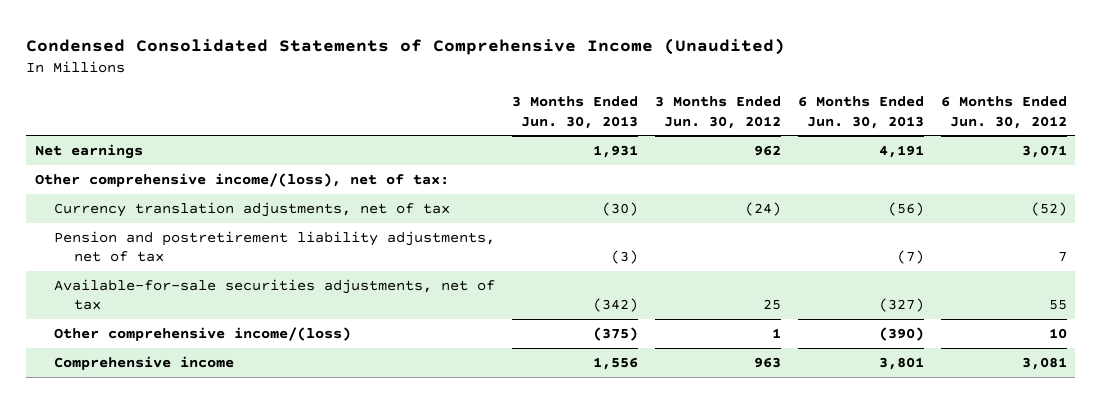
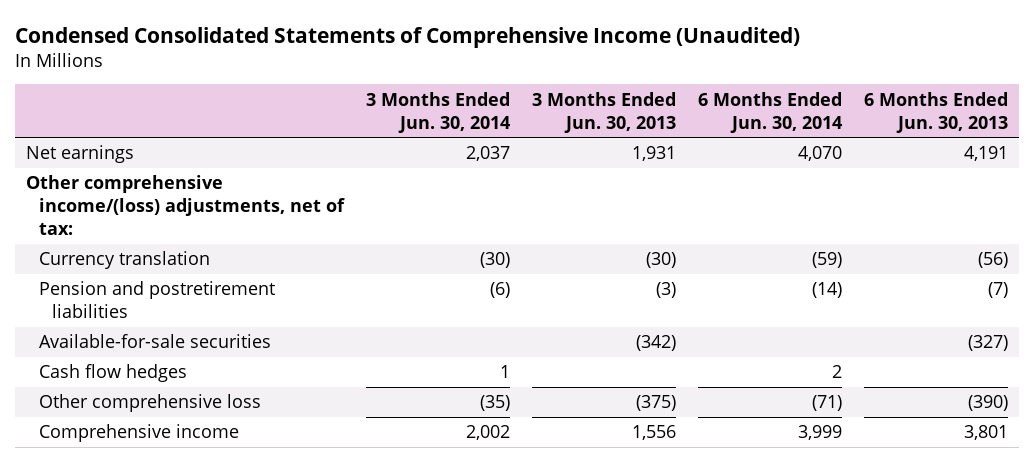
- | 3 Months Ended Jun. 30, 2013 | 3 Months Ended Jun. 30, 2012 | 6 Months Ended Jun. 30, 2013 | 6 Months Ended Jun. 30, 2012
+ | 3 Months Ended Jun. 30, 2014 | 3 Months Ended Jun. 30, 2013 | 6 Months Ended Jun. 30, 2014 | 6 Months Ended Jun. 30, 2013
- Other comprehensive income/(loss), net of tax:
- Currency translation adjustments, net of tax | (30) | (24) | (56) | (52)
- Pension and postretirement liability adjustments, net of tax | (3) | | (7) | 7
- Available-for-sale securities adjustments, net of tax | (342) | 25 | (327) | 55
- Other comprehensive income/(loss) | (375) | 1 | (390) | 10
+ Other comprehensive income/(loss) adjustments, net of tax:
+ Currency translation | (30) | (30) | (59) | (56)
+ Pension and postretirement liabilities | (6) | (3) | (14) | (7)
+ Available-for-sale securities | | (342) | | (327)
+ Cash flow hedges | 1 | | 2 |
+ Other comprehensive loss | (35) | (375) | (71) | (390)

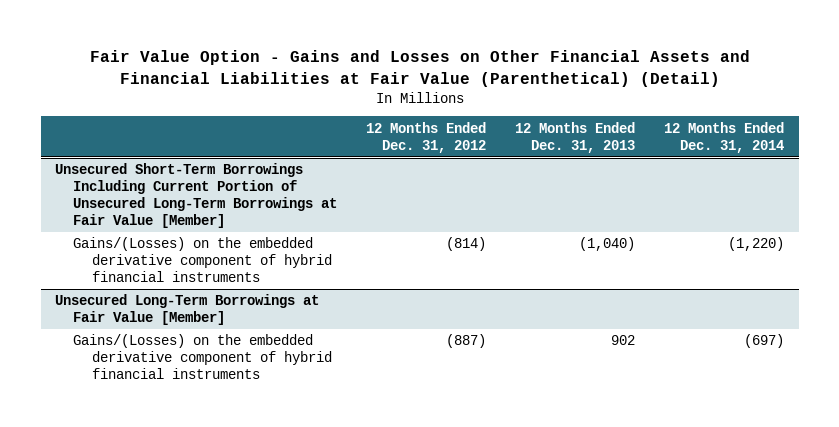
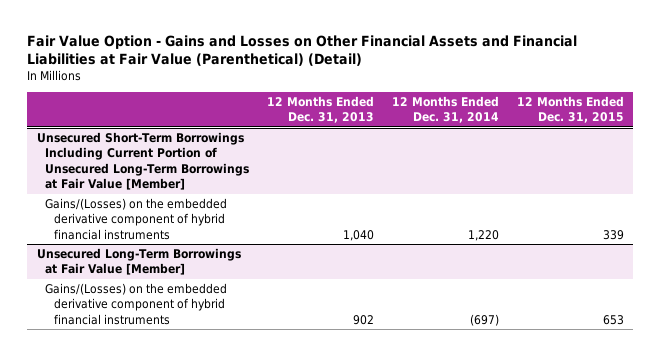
- | 12 Months Ended Dec. 31, 2012 | 12 Months Ended Dec. 31, 2013 | 12 Months Ended Dec. 31, 2014
+ | 12 Months Ended Dec. 31, 2013 | 12 Months Ended Dec. 31, 2014 | 12 Months Ended Dec. 31, 2015
@ Unsecured Short-Term Borrowings Including Current Portion of Unsecured Long-Term Borrowings at Fair Value [Member]
- Gains/(Losses) on the embedded derivative component of hybrid financial instruments | (814) | (1,040) | (1,220)
+ Gains/(Losses) on the embedded derivative component of hybrid financial instruments | 1,040 | 1,220 | 339

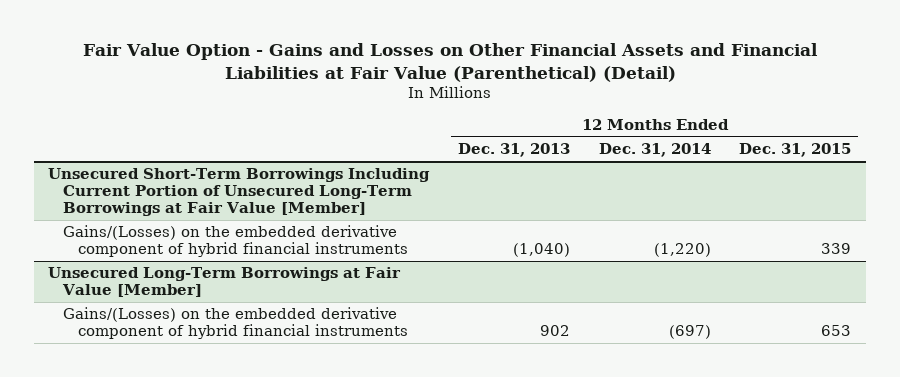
@ Unsecured Short-Term Borrowings Including Current Portion of Unsecured Long-Term Borrowings at Fair Value [Member]
- Gains/(Losses) on the embedded derivative component of hybrid financial instruments | 1,040 | 1,220 | 339
+ Gains/(Losses) on the embedded derivative component of hybrid financial instruments | (1,040) | (1,220) | 339

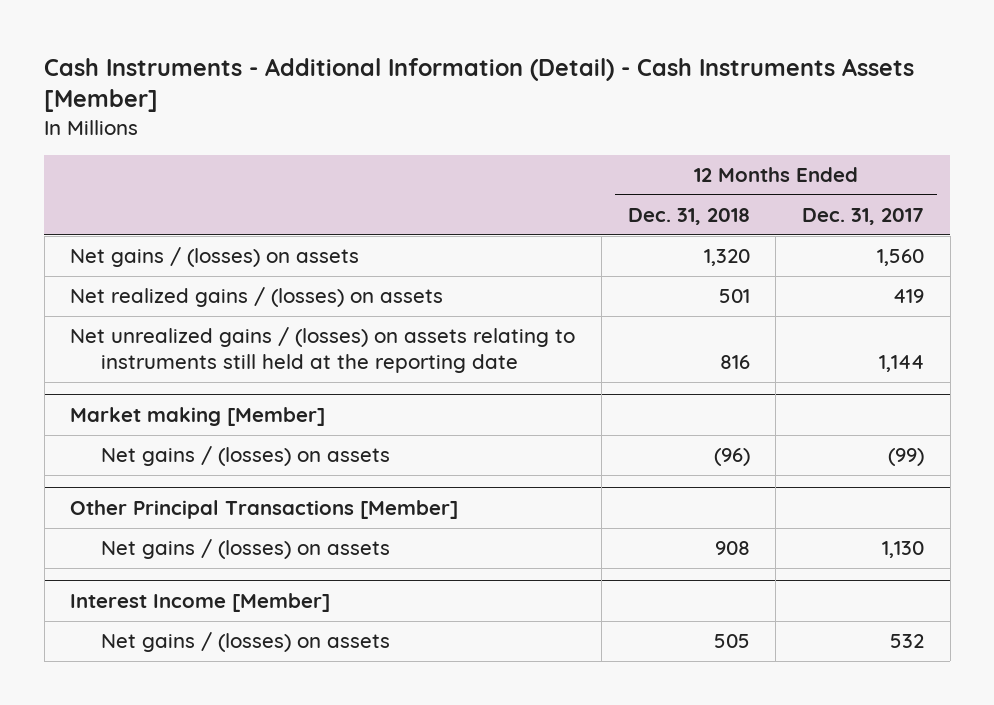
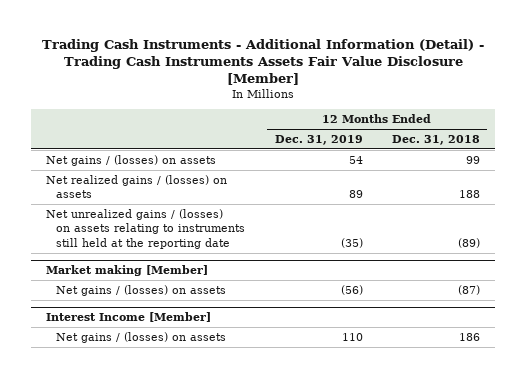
- Cash Instruments - Additional Information (Detail) - Cash Instruments Assets [Member]
+ Trading Cash Instruments - Additional Information (Detail) - Trading Cash Instruments Assets Fair Value Disclosure [Member]
- | 12 Months Ended Dec. 31, 2018 | 12 Months Ended Dec. 31, 2017
+ | 12 Months Ended Dec. 31, 2019 | 12 Months Ended Dec. 31, 2018
- Net gains / (losses) on assets | 1,320 | 1,560
- Net realized gains / (losses) on assets | 501 | 419
- Net unrealized gains / (losses) on assets relating to instruments still held at the reporting date | 816 | 1,144
+ Net gains / (losses) on assets | 54 | 99
+ Net realized gains / (losses) on assets | 89 | 188
+ Net unrealized gains / (losses) on assets relating to instruments still held at the reporting date | (35) | (89)
@ Market making [Member]
- Net gains / (losses) on assets | (96) | (99)
- Other Principal Transactions [Member]
- Net gains / (losses) on assets | 908 | 1,130
@ Market making [Member]
+ Net gains / (losses) on assets | (56) | (87)
@ Interest Income [Member]
- Net gains / (losses) on assets | 505 | 532
+ Net gains / (losses) on assets | 110 | 186

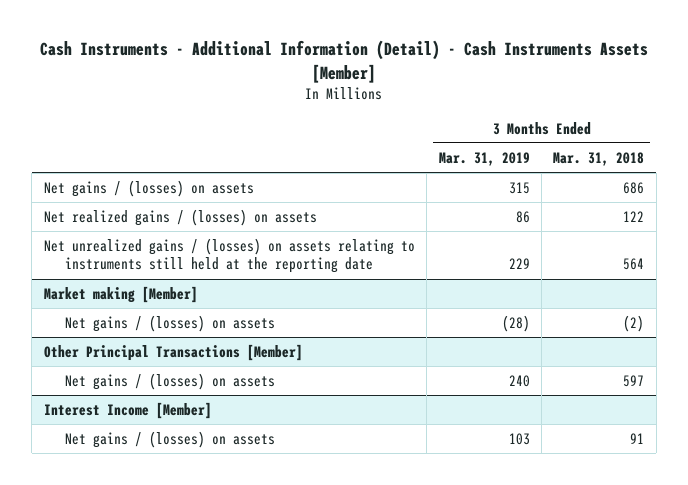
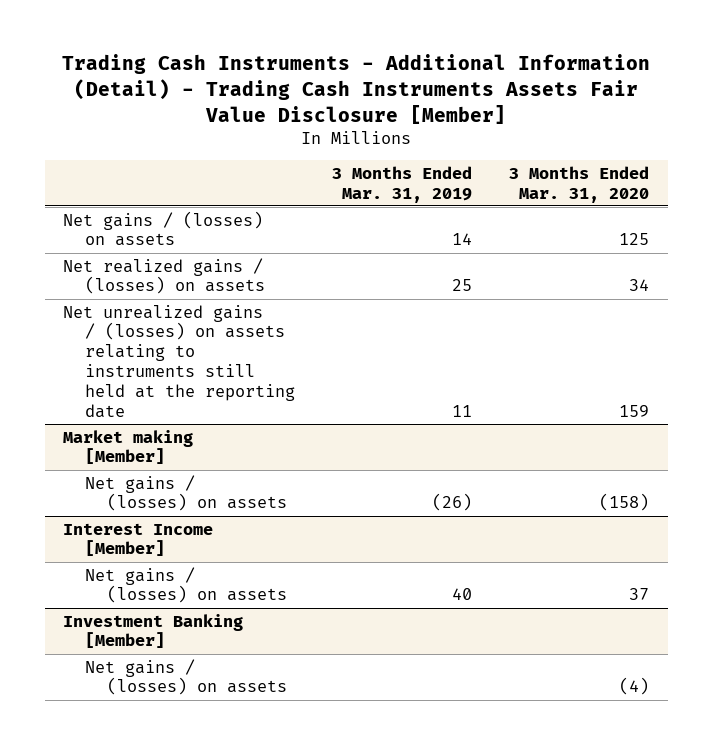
- Cash Instruments - Additional Information (Detail) - Cash Instruments Assets [Member]
+ Trading Cash Instruments - Additional Information (Detail) - Trading Cash Instruments Assets Fair Value Disclosure [Member]
- | 3 Months Ended Mar. 31, 2019 | 3 Months Ended Mar. 31, 2018
+ | 3 Months Ended Mar. 31, 2019 | 3 Months Ended Mar. 31, 2020
- Net gains / (losses) on assets | 315 | 686
- Net realized gains / (losses) on assets | 86 | 122
- Net unrealized gains / (losses) on assets relating to instruments still held at the reporting date | 229 | 564
+ Net gains / (losses) on assets | 14 | 125
+ Net realized gains / (losses) on assets | 25 | 34
+ Net unrealized gains / (losses) on assets relating to instruments still held at the reporting date | 11 | 159
@ Market making [Member]
- Net gains / (losses) on assets | (28) | (2)
- Other Principal Transactions [Member]
- Net gains / (losses) on assets | 240 | 597
@ Market making [Member]
+ Net gains / (losses) on assets | (26) | (158)
@ Interest Income [Member]
- Net gains / (losses) on assets | 103 | 91
+ Net gains / (losses) on assets | 40 | 37
+ Investment Banking [Member]
+ Net gains / (losses) on assets | | (4)

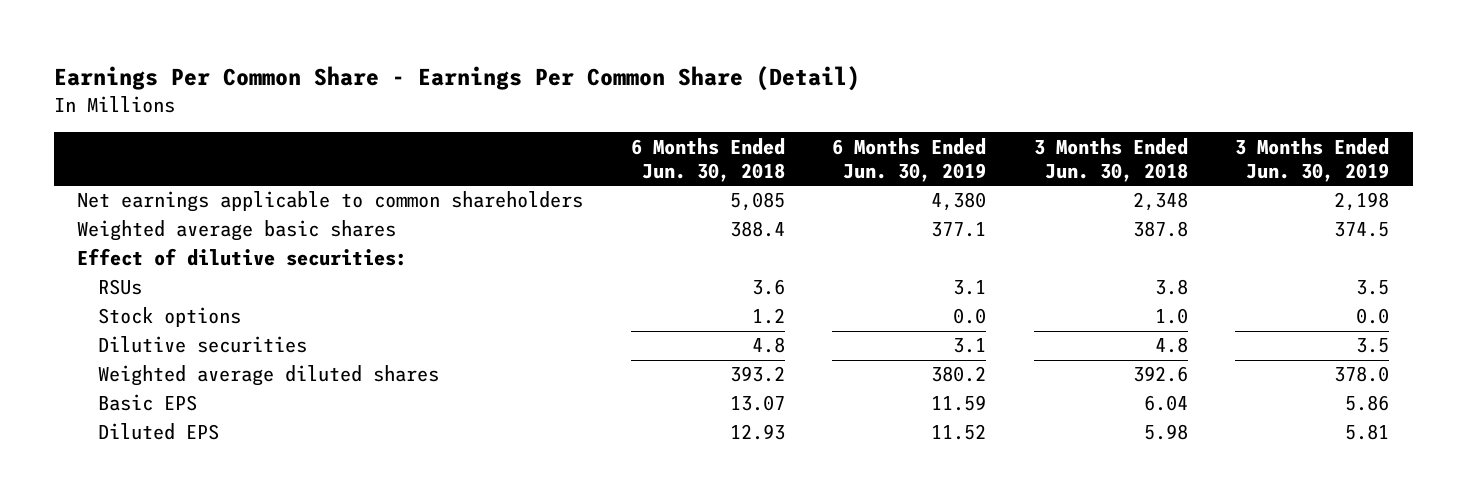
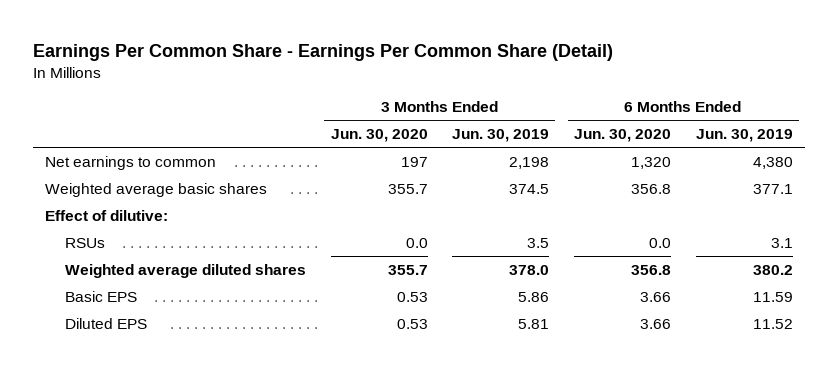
- | 6 Months Ended Jun. 30, 2018 | 6 Months Ended Jun. 30, 2019 | 3 Months Ended Jun. 30, 2018 | 3 Months Ended Jun. 30, 2019
+ | 3 Months Ended Jun. 30, 2020 | 3 Months Ended Jun. 30, 2019 | 6 Months Ended Jun. 30, 2020 | 6 Months Ended Jun. 30, 2019
- Net earnings applicable to common shareholders | 5,085 | 4,380 | 2,348 | 2,198
+ Net earnings to common | 197 | 2,198 | 1,320 | 4,380
- Effect of dilutive securities:
+ Effect of dilutive:
- Stock options | 1.2 | 0.0 | 1.0 | 0.0
- Dilutive securities | 4.8 | 3.1 | 4.8 | 3.5

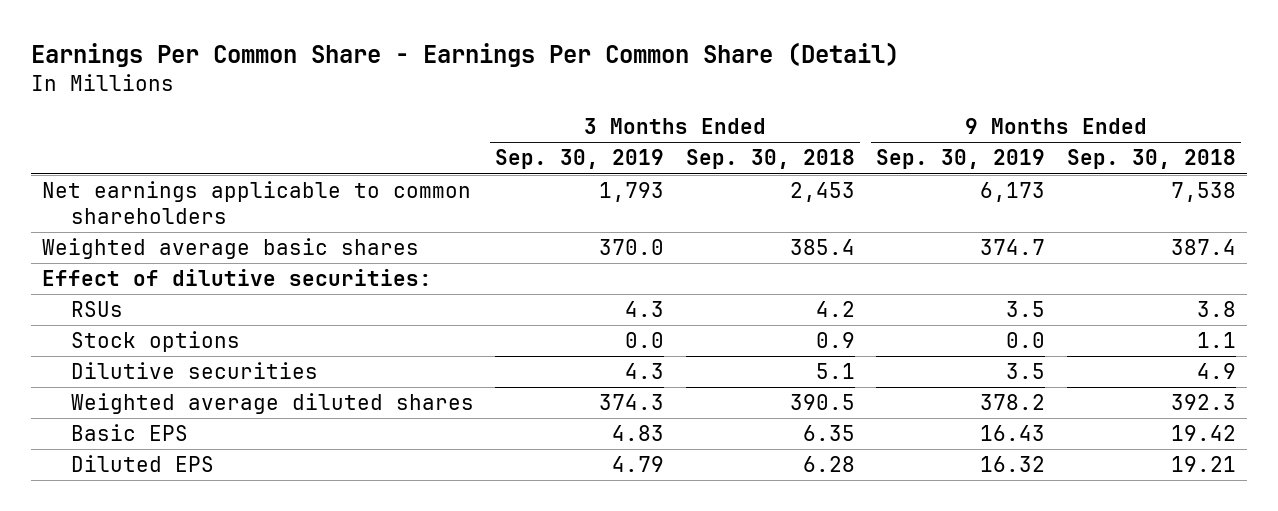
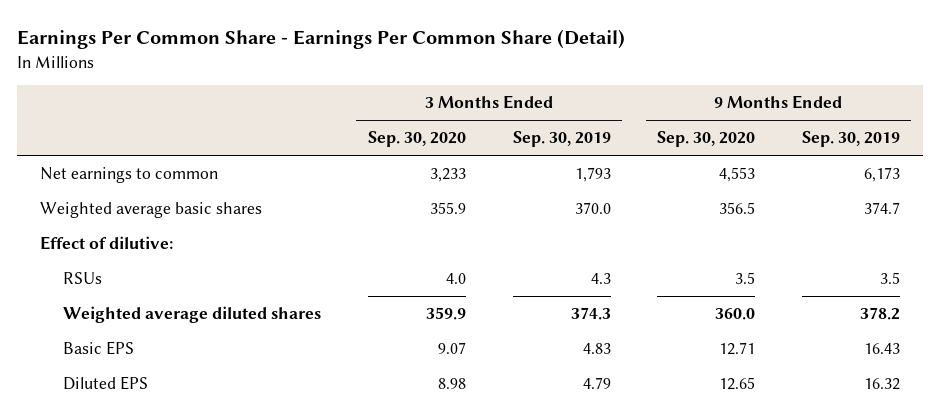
- | 3 Months Ended Sep. 30, 2019 | 3 Months Ended Sep. 30, 2018 | 9 Months Ended Sep. 30, 2019 | 9 Months Ended Sep. 30, 2018
+ | 3 Months Ended Sep. 30, 2020 | 3 Months Ended Sep. 30, 2019 | 9 Months Ended Sep. 30, 2020 | 9 Months Ended Sep. 30, 2019
- Net earnings applicable to common shareholders | 1,793 | 2,453 | 6,173 | 7,538
+ Net earnings to common | 3,233 | 1,793 | 4,553 | 6,173
- Effect of dilutive securities:
+ Effect of dilutive:
- Stock options | 0.0 | 0.9 | 0.0 | 1.1
- Dilutive securities | 4.3 | 5.1 | 3.5 | 4.9

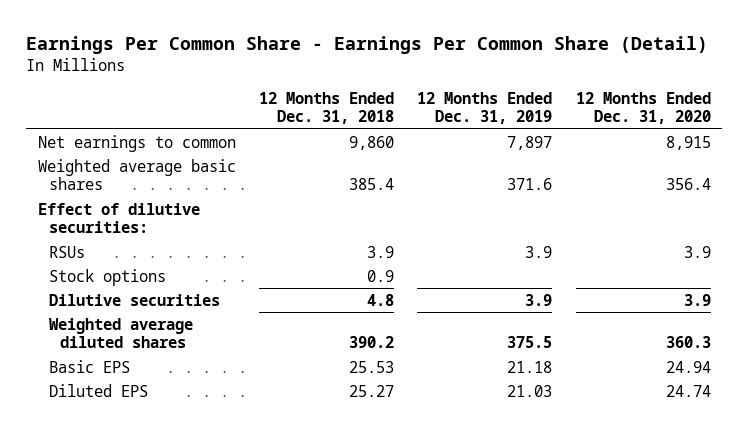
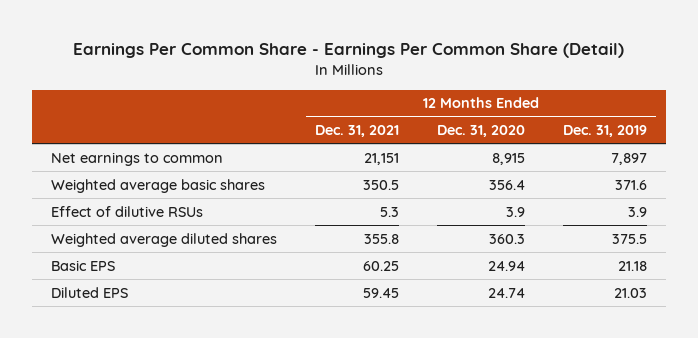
- | 12 Months Ended Dec. 31, 2018 | 12 Months Ended Dec. 31, 2019 | 12 Months Ended Dec. 31, 2020
+ | 12 Months Ended Dec. 31, 2021 | 12 Months Ended Dec. 31, 2020 | 12 Months Ended Dec. 31, 2019
- Effect of dilutive securities:
- RSUs | 3.9 | 3.9 | 3.9
- Stock options | 0.9 | |
- Dilutive securities | 4.8 | 3.9 | 3.9
+ Effect of dilutive RSUs | 5.3 | 3.9 | 3.9

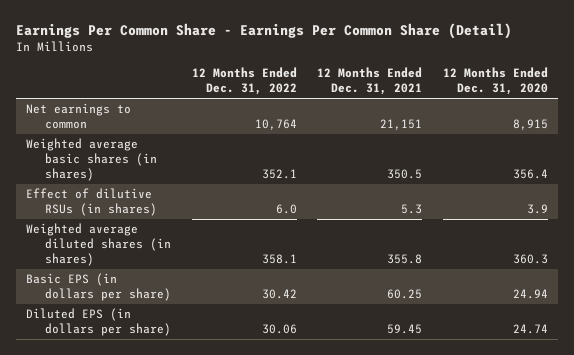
- | 12 Months Ended Dec. 31, 2021 | 12 Months Ended Dec. 31, 2020 | 12 Months Ended Dec. 31, 2019
+ | 12 Months Ended Dec. 31, 2022 | 12 Months Ended Dec. 31, 2021 | 12 Months Ended Dec. 31, 2020
- Weighted average basic shares | 350.5 | 356.4 | 371.6
- Effect of dilutive RSUs | 5.3 | 3.9 | 3.9
- Weighted average diluted shares | 355.8 | 360.3 | 375.5
- Basic EPS | 60.25 | 24.94 | 21.18
- Diluted EPS | 59.45 | 24.74 | 21.03
+ Weighted average basic shares (in shares) | 352.1 | 350.5 | 356.4
+ Effect of dilutive RSUs (in shares) | 6.0 | 5.3 | 3.9
+ Weighted average diluted shares (in shares) | 358.1 | 355.8 | 360.3
+ Basic EPS (in dollars per share) | 30.42 | 60.25 | 24.94
+ Diluted EPS (in dollars per share) | 30.06 | 59.45 | 24.74

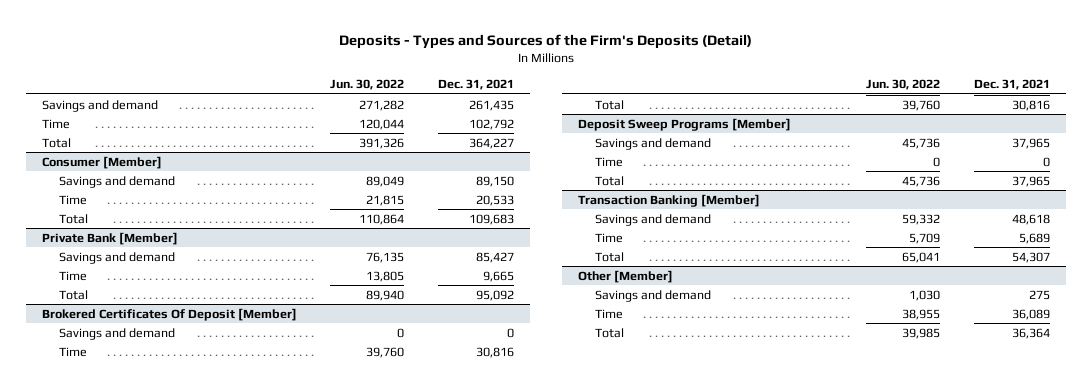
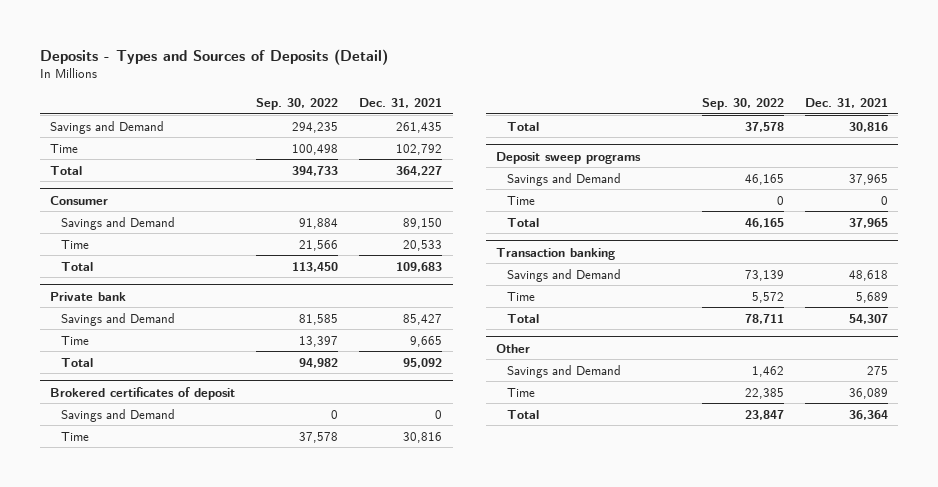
- Deposits - Types and Sources of the Firm's Deposits (Detail)
+ Deposits - Types and Sources of Deposits (Detail)
- | Jun. 30, 2022 | Dec. 31, 2021
+ | Sep. 30, 2022 | Dec. 31, 2021
- Savings and demand | 271,282 | 261,435
+ Savings and Demand | 294,235 | 261,435
- Consumer [Member]
- Savings and demand | 89,049 | 89,150
+ Consumer
+ Savings and Demand | 91,884 | 89,150
- Private Bank [Member]
- Savings and demand | 76,135 | 85,427
+ Private bank
+ Savings and Demand | 81,585 | 85,427
- Brokered Certificates Of Deposit [Member]
- Savings and demand | 0 | 0
+ Brokered certificates of deposit
+ Savings and Demand | 0 | 0
- Deposit Sweep Programs [Member]
- Savings and demand | 45,736 | 37,965
+ Deposit sweep programs
+ Savings and Demand | 46,165 | 37,965
- Transaction Banking [Member]
- Savings and demand | 59,332 | 48,618
+ Transaction banking
+ Savings and Demand | 73,139 | 48,618
- Other [Member]
- Savings and demand | 1,030 | 275
+ Other
+ Savings and Demand | 1,462 | 275

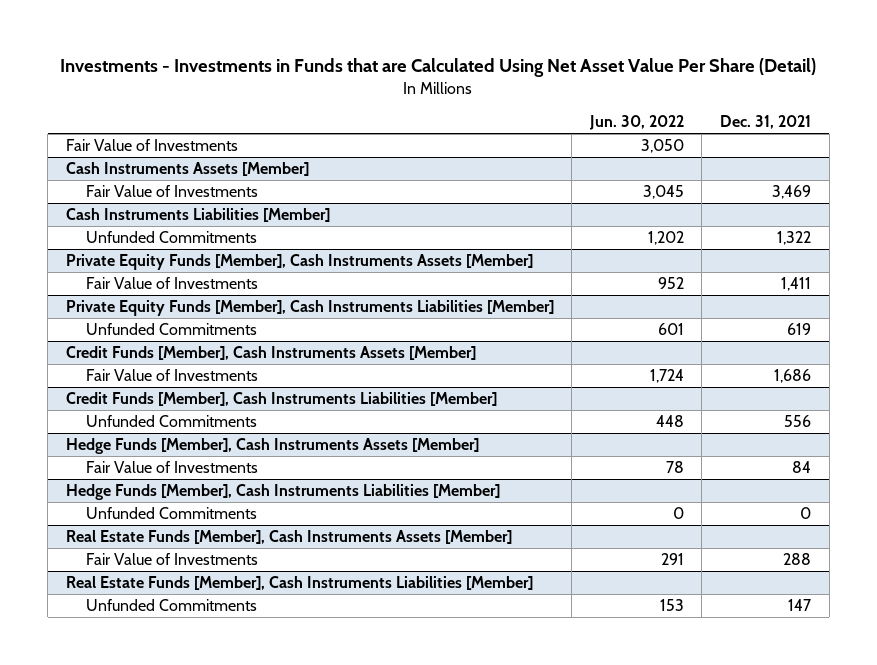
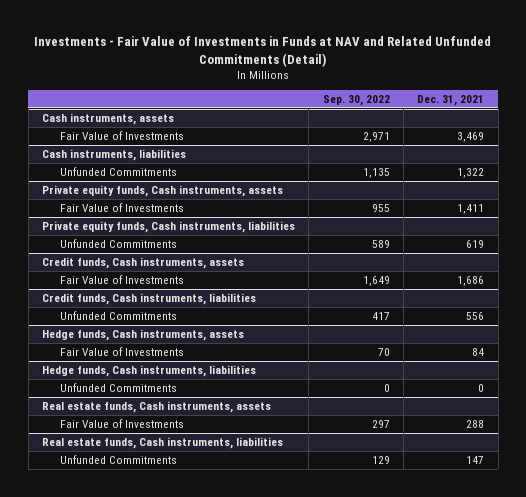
- Investments - Investments in Funds that are Calculated Using Net Asset Value Per Share (Detail)
+ Investments - Fair Value of Investments in Funds at NAV and Related Unfunded Commitments (Detail)
- | Jun. 30, 2022 | Dec. 31, 2021
+ | Sep. 30, 2022 | Dec. 31, 2021
- Fair Value of Investments | 3,050 |
- Cash Instruments Assets [Member]
+ Cash instruments, assets
- Cash Instruments Liabilities [Member]
+ Cash instruments, liabilities
- Private Equity Funds [Member], Cash Instruments Assets [Member]
+ Private equity funds, Cash instruments, assets
- Private Equity Funds [Member], Cash Instruments Liabilities [Member]
+ Private equity funds, Cash instruments, liabilities
- Credit Funds [Member], Cash Instruments Assets [Member]
+ Credit funds, Cash instruments, assets
- Credit Funds [Member], Cash Instruments Liabilities [Member]
+ Credit funds, Cash instruments, liabilities
- Hedge Funds [Member], Cash Instruments Assets [Member]
+ Hedge funds, Cash instruments, assets
- Hedge Funds [Member], Cash Instruments Liabilities [Member]
+ Hedge funds, Cash instruments, liabilities
- Real Estate Funds [Member], Cash Instruments Assets [Member]
+ Real estate funds, Cash instruments, assets
- Real Estate Funds [Member], Cash Instruments Liabilities [Member]
+ Real estate funds, Cash instruments, liabilities

